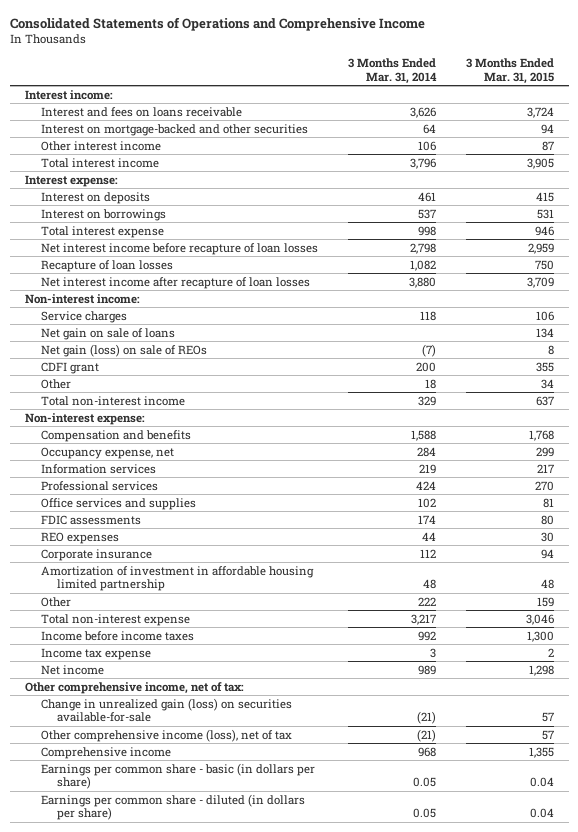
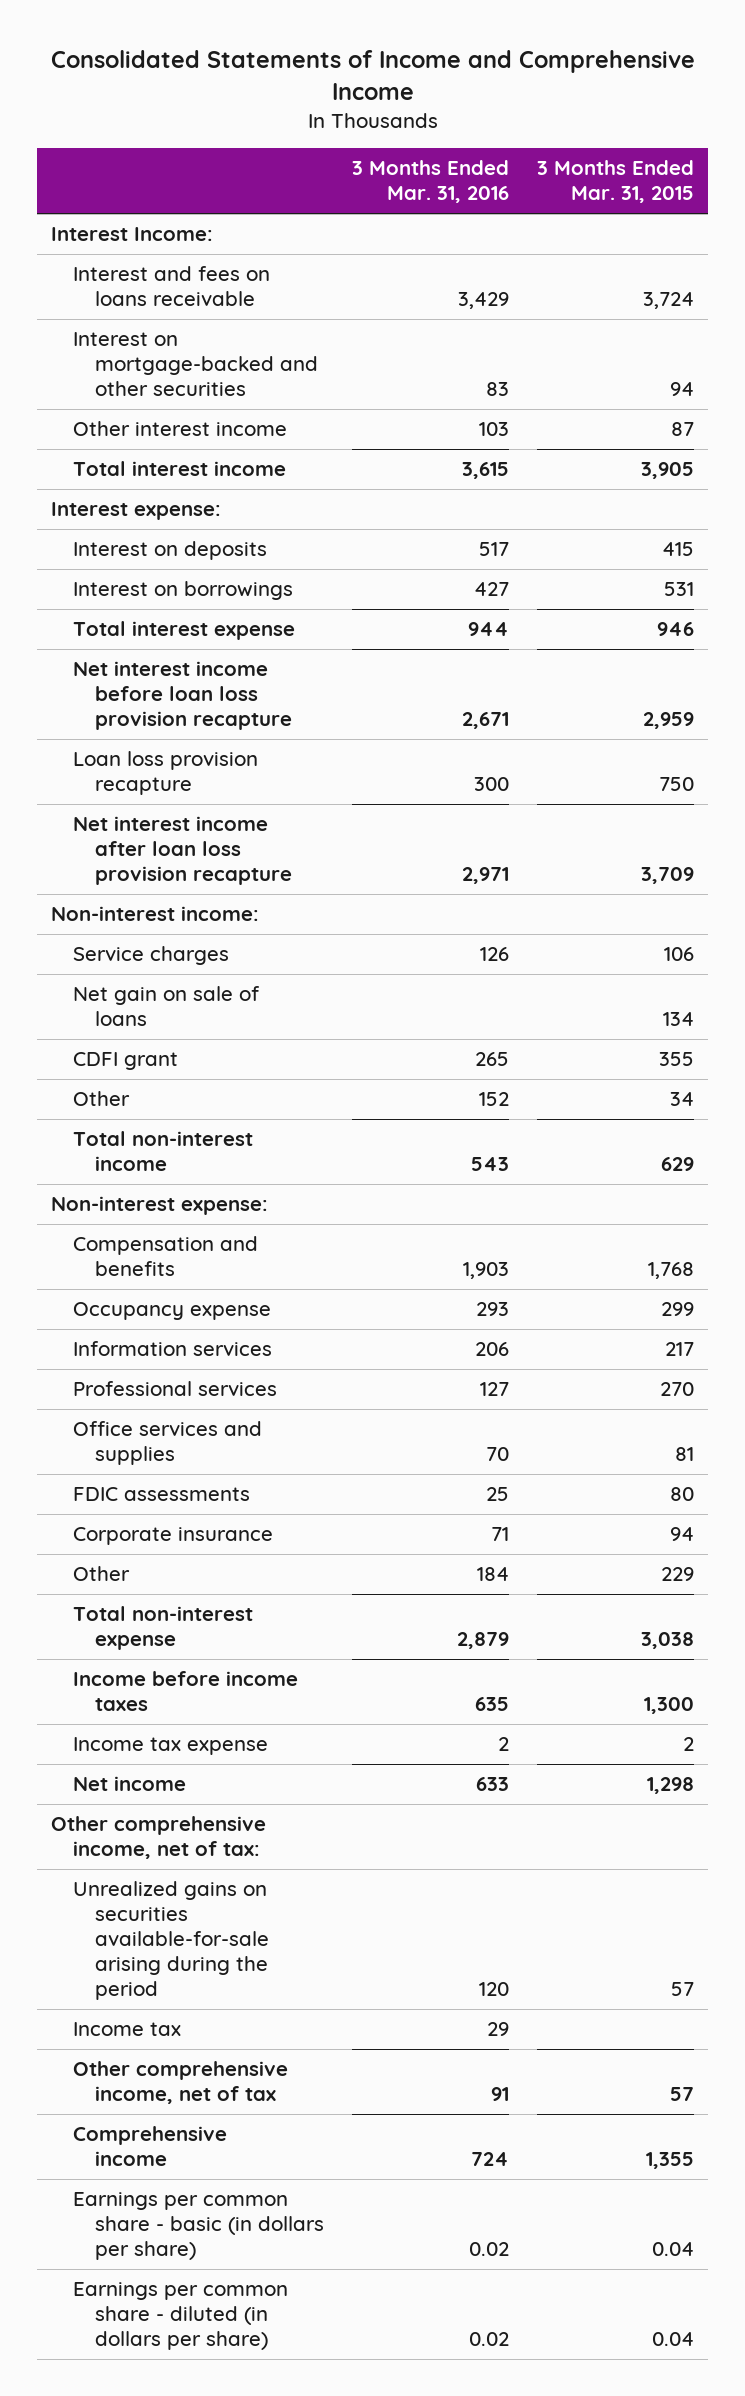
- Consolidated Statements of Operations and Comprehensive Income
+ Consolidated Statements of Income and Comprehensive Income
- | 3 Months Ended Mar. 31, 2014 | 3 Months Ended Mar. 31, 2015
+ | 3 Months Ended Mar. 31, 2016 | 3 Months Ended Mar. 31, 2015
- Interest income:
+ Interest Income:
- Net interest income before recapture of loan losses | 2,798 | 2,959
- Recapture of loan losses | 1,082 | 750
- Net interest income after recapture of loan losses | 3,880 | 3,709
+ Net interest income before loan loss provision recapture | 2,671 | 2,959
+ Loan loss provision recapture | 300 | 750
+ Net interest income after loan loss provision recapture | 2,971 | 3,709
- Net gain (loss) on sale of REOs | (7) | 8
- Total non-interest income | 329 | 637
+ Total non-interest income | 543 | 629
- Occupancy expense, net | 284 | 299
+ Occupancy expense | 293 | 299
- REO expenses | 44 | 30
- Amortization of investment in affordable housing limited partnership | 48 | 48
- Other | 222 | 159
- Total non-interest expense | 3,217 | 3,046
+ Other | 184 | 229
+ Total non-interest expense | 2,879 | 3,038
- Change in unrealized gain (loss) on securities available-for-sale | (21) | 57
- Other comprehensive income (loss), net of tax | (21) | 57
+ Unrealized gains on securities available-for-sale arising during the period | 120 | 57
+ Income tax | 29 |
+ Other comprehensive income, net of tax | 91 | 57

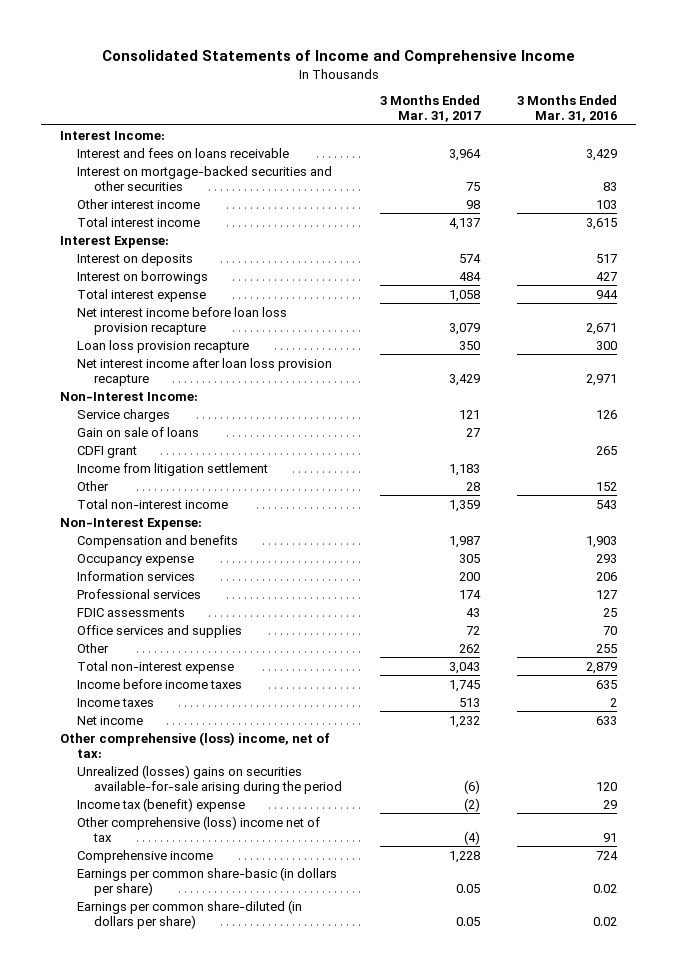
- | 3 Months Ended Mar. 31, 2016 | 3 Months Ended Mar. 31, 2015
+ | 3 Months Ended Mar. 31, 2017 | 3 Months Ended Mar. 31, 2016
- Interest on mortgage-backed and other securities | 83 | 94
+ Interest on mortgage-backed securities and other securities | 75 | 83
- Interest expense:
+ Interest Expense:
- Non-interest income:
+ Non-Interest Income:
- Net gain on sale of loans | | 134
+ Gain on sale of loans | 27 |
+ Income from litigation settlement | 1,183 |
- Non-interest expense:
+ Non-Interest Expense:
- Corporate insurance | 71 | 94
- Other | 184 | 229
moved down: Office services and supplies | 72 | 70
+ Other | 262 | 255
- Income tax expense | 2 | 2
+ Income taxes | 513 | 2
- Other comprehensive income, net of tax:
- Unrealized gains on securities available-for-sale arising during the period | 120 | 57
- Income tax | 29 |
- Other comprehensive income, net of tax | 91 | 57
+ Other comprehensive (loss) income, net of tax:
+ Unrealized (losses) gains on securities available-for-sale arising during the period | (6) | 120
+ Income tax (benefit) expense | (2) | 29
+ Other comprehensive (loss) income net of tax | (4) | 91
- Earnings per common share - basic (in dollars per share) | 0.02 | 0.04
- Earnings per common share - diluted (in dollars per share) | 0.02 | 0.04
+ Earnings per common share-basic (in dollars per share) | 0.05 | 0.02
+ Earnings per common share-diluted (in dollars per share) | 0.05 | 0.02

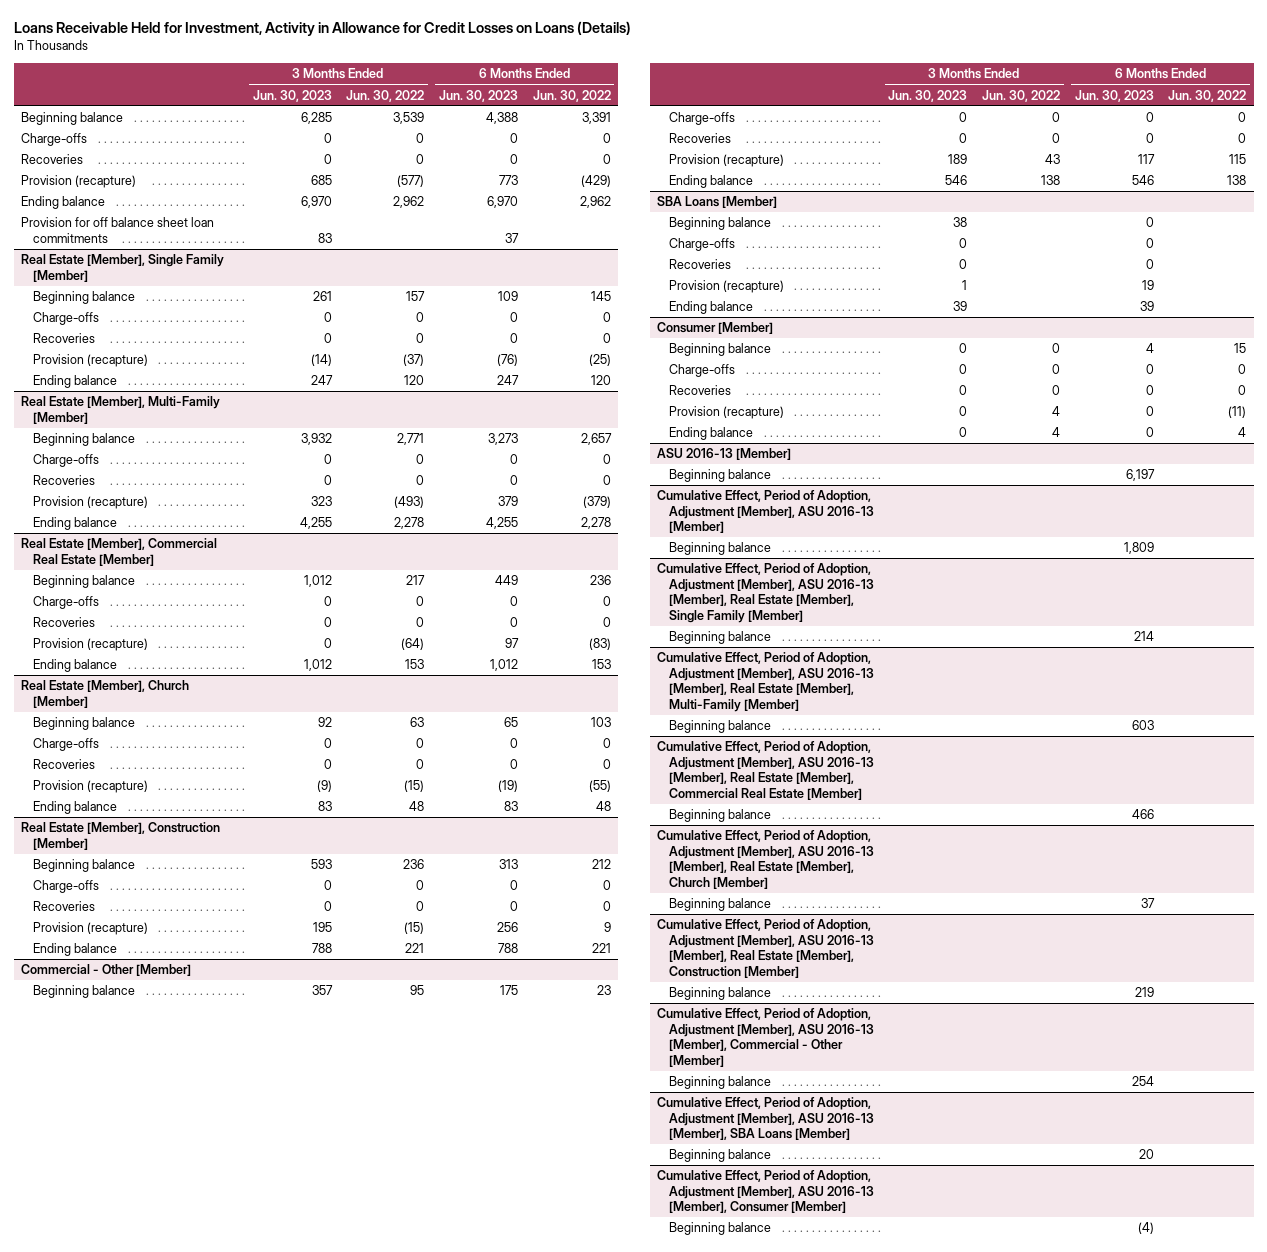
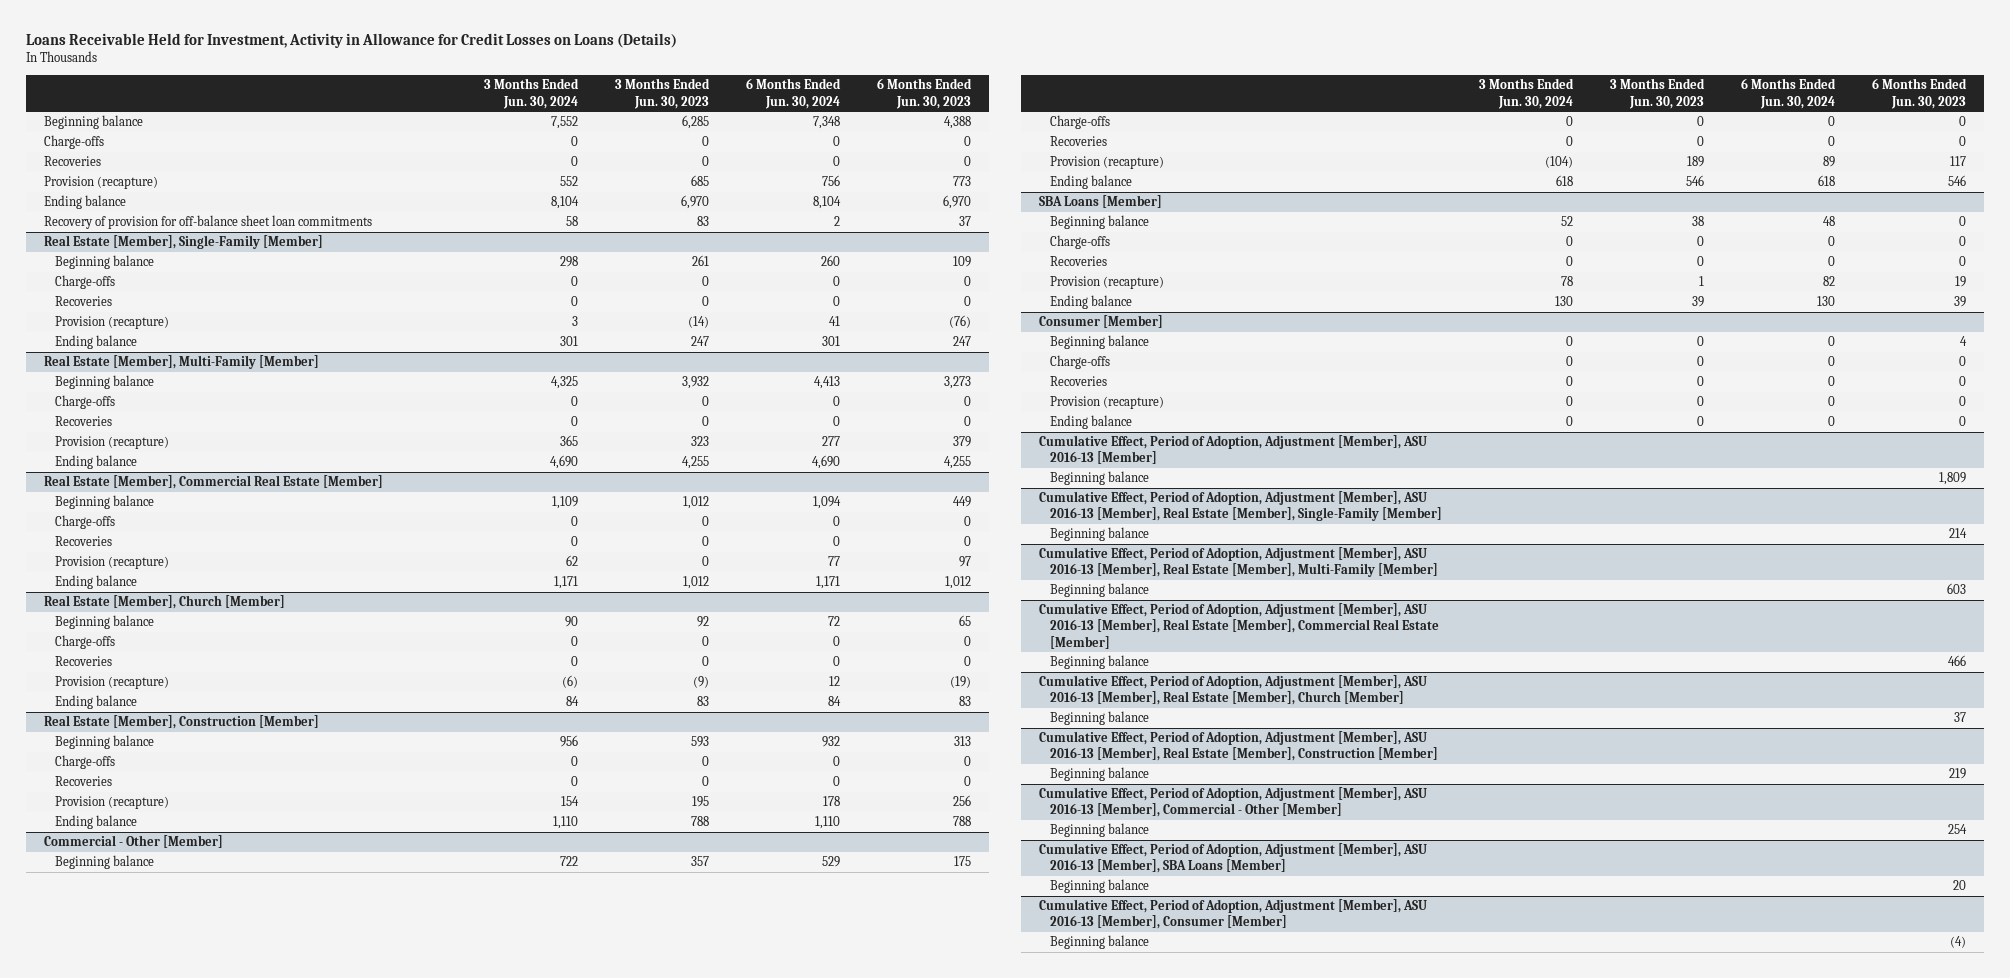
- | 3 Months Ended Jun. 30, 2023 | 3 Months Ended Jun. 30, 2022 | 6 Months Ended Jun. 30, 2023 | 6 Months Ended Jun. 30, 2022
+ | 3 Months Ended Jun. 30, 2024 | 3 Months Ended Jun. 30, 2023 | 6 Months Ended Jun. 30, 2024 | 6 Months Ended Jun. 30, 2023
- Provision for off balance sheet loan commitments | 83 | | 37 |
- Real Estate [Member], Single Family [Member]
+ Recovery of provision for off-balance sheet loan commitments | 58 | 83 | 2 | 37
+ Real Estate [Member], Single-Family [Member]
- ASU 2016-13 [Member]
- Beginning balance | | | 6,197 |
- Cumulative Effect, Period of Adoption, Adjustment [Member], ASU 2016-13 [Member], Real Estate [Member], Single Family [Member]
+ Cumulative Effect, Period of Adoption, Adjustment [Member], ASU 2016-13 [Member], Real Estate [Member], Single-Family [Member]

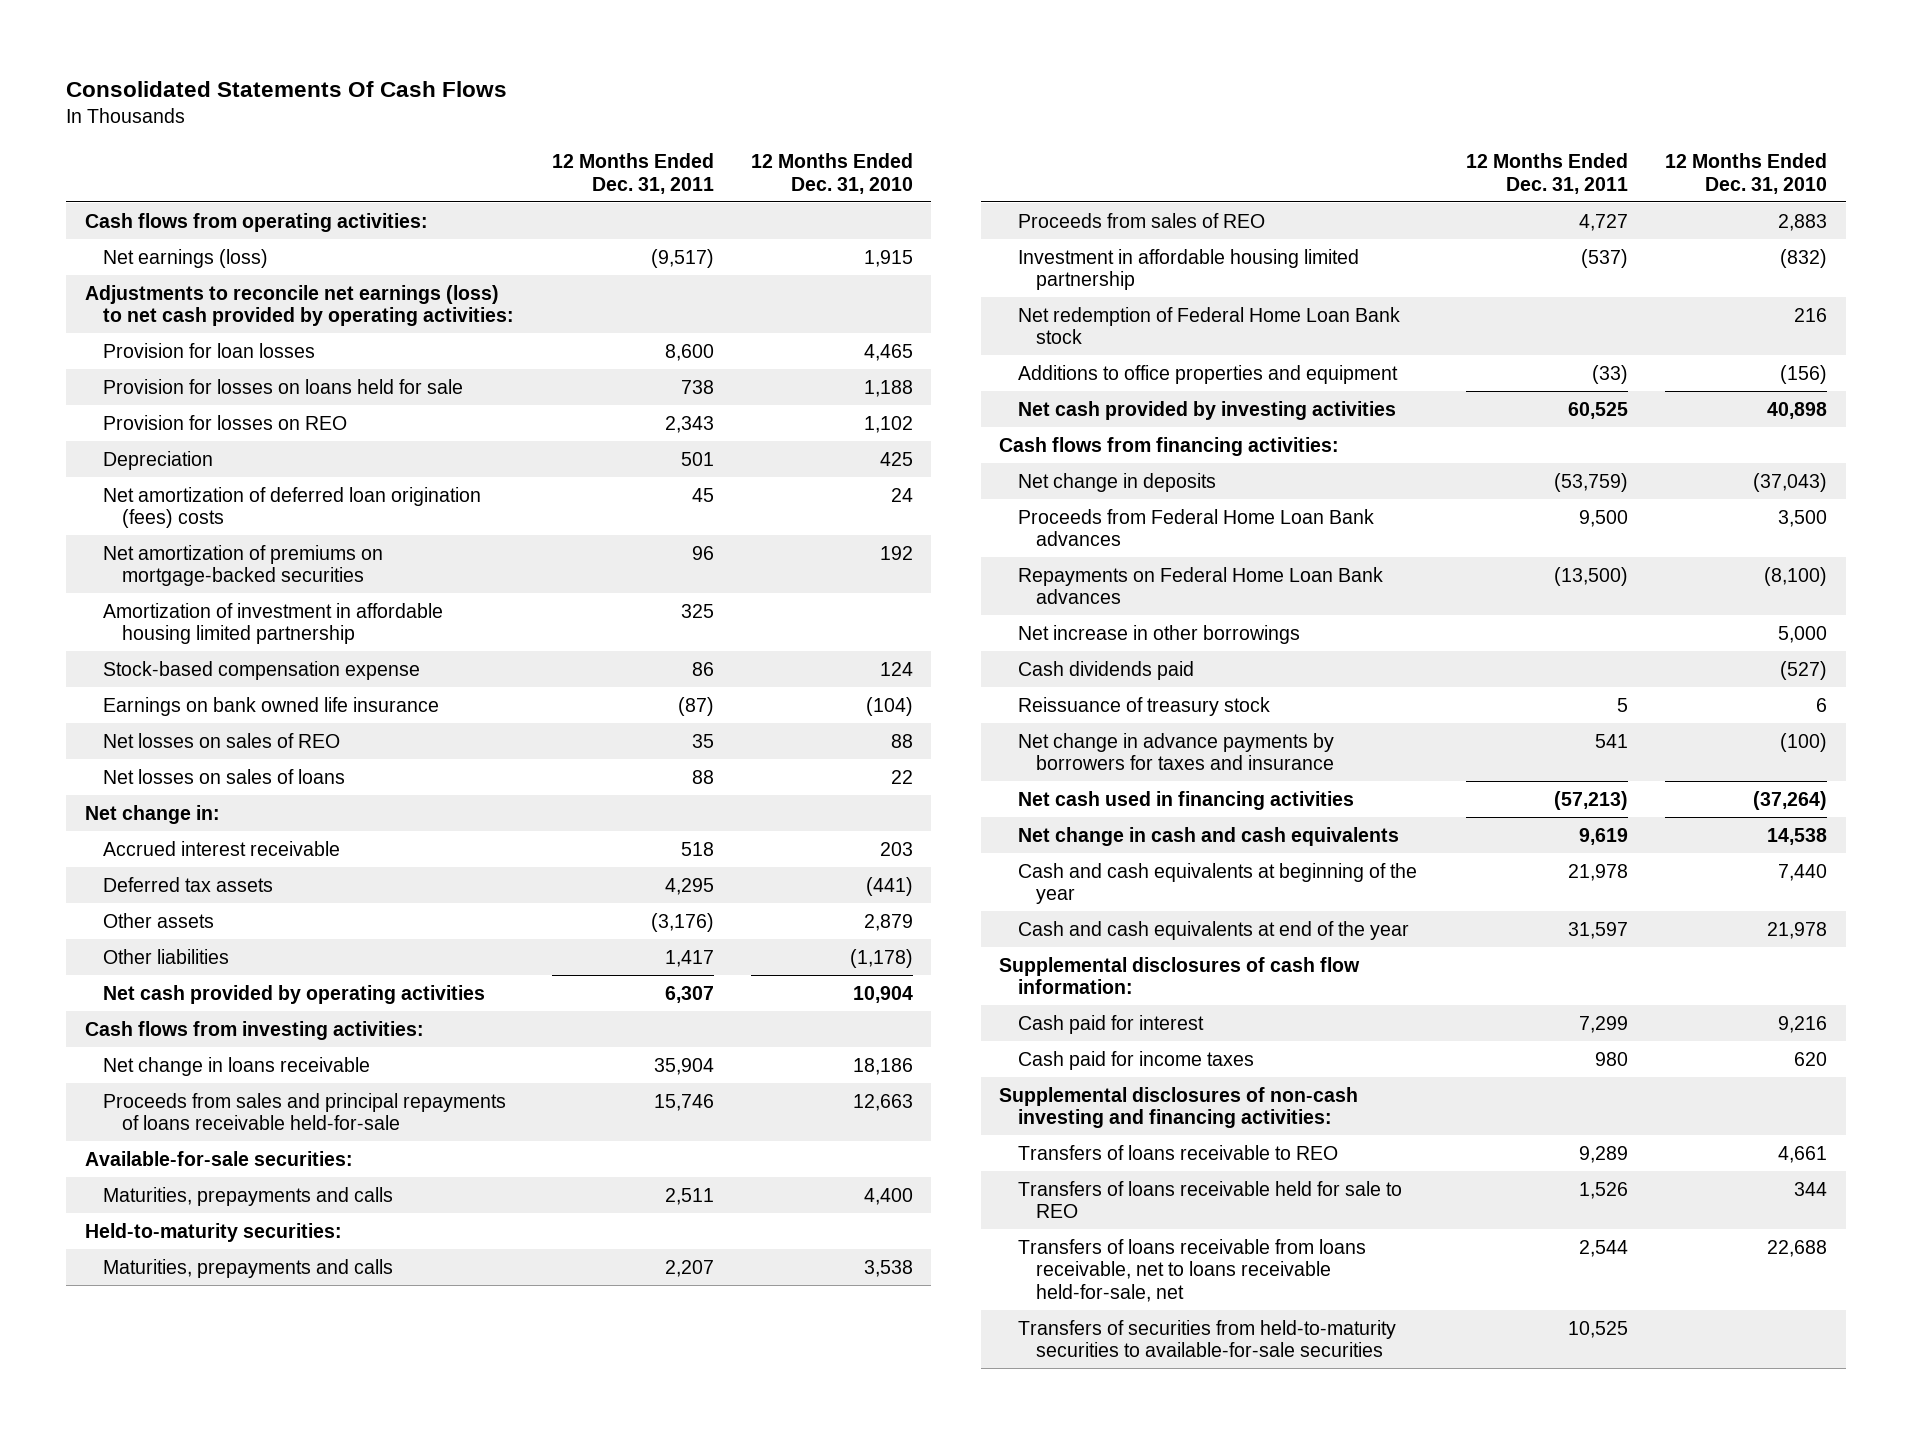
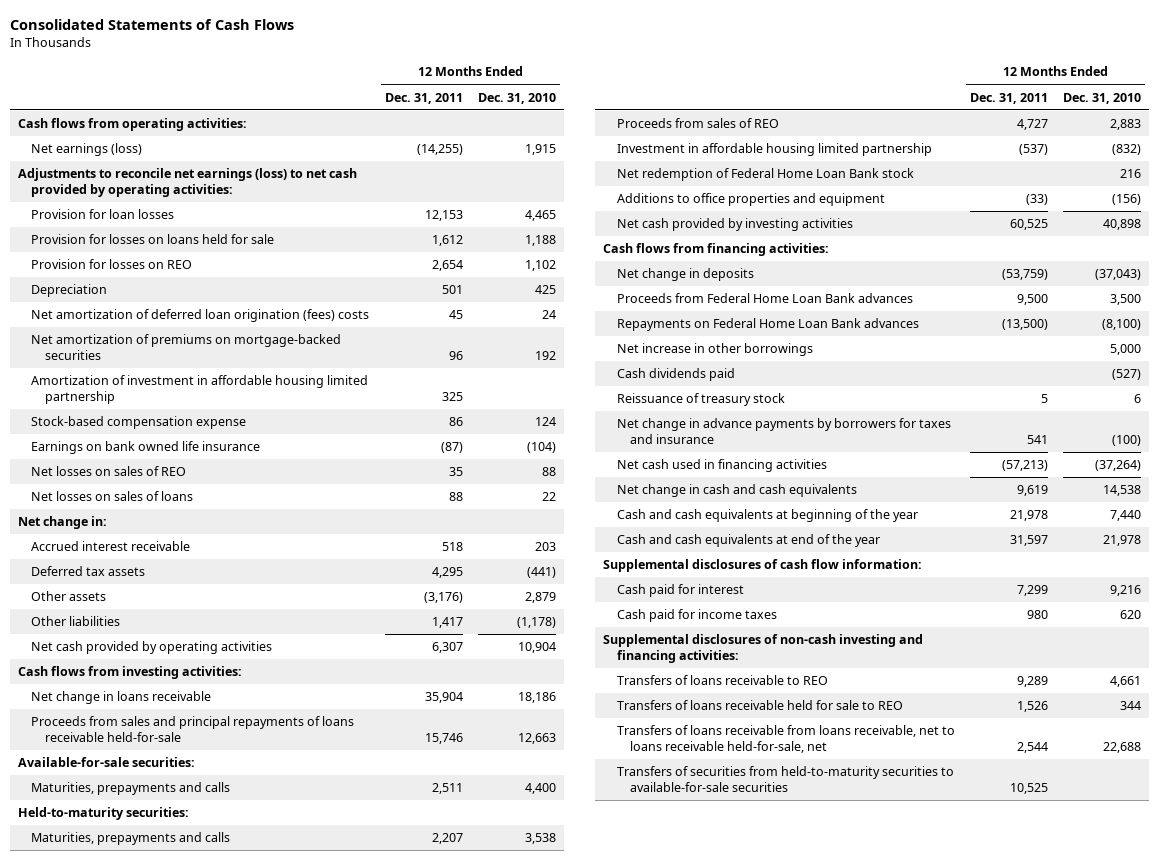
- Consolidated Statements Of Cash Flows
+ Consolidated Statements of Cash Flows
- Net earnings (loss) | (9,517) | 1,915
+ Net earnings (loss) | (14,255) | 1,915
- Provision for loan losses | 8,600 | 4,465
- Provision for losses on loans held for sale | 738 | 1,188
- Provision for losses on REO | 2,343 | 1,102
+ Provision for loan losses | 12,153 | 4,465
+ Provision for losses on loans held for sale | 1,612 | 1,188
+ Provision for losses on REO | 2,654 | 1,102

